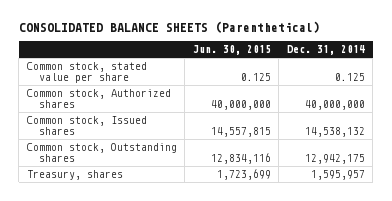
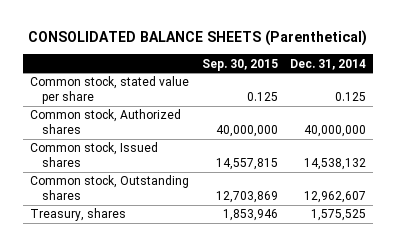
- | Jun. 30, 2015 | Dec. 31, 2014
+ | Sep. 30, 2015 | Dec. 31, 2014
- Common stock, Outstanding shares | 12,834,116 | 12,942,175
- Treasury, shares | 1,723,699 | 1,595,957
+ Common stock, Outstanding shares | 12,703,869 | 12,962,607
+ Treasury, shares | 1,853,946 | 1,575,525

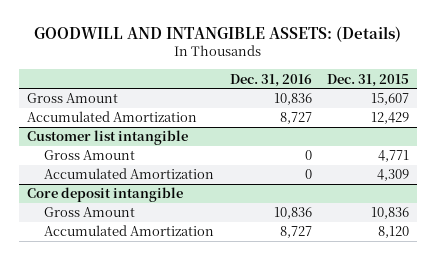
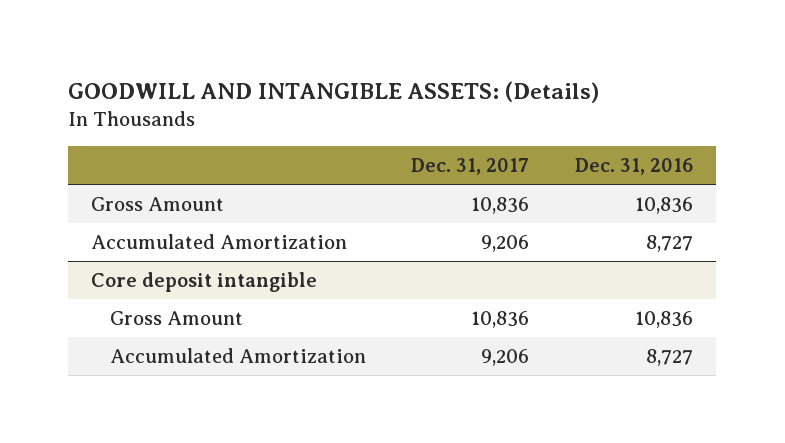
- | Dec. 31, 2016 | Dec. 31, 2015
+ | Dec. 31, 2017 | Dec. 31, 2016
- Customer list intangible
- Gross Amount | 0 | 4,771
- Accumulated Amortization | 0 | 4,309

